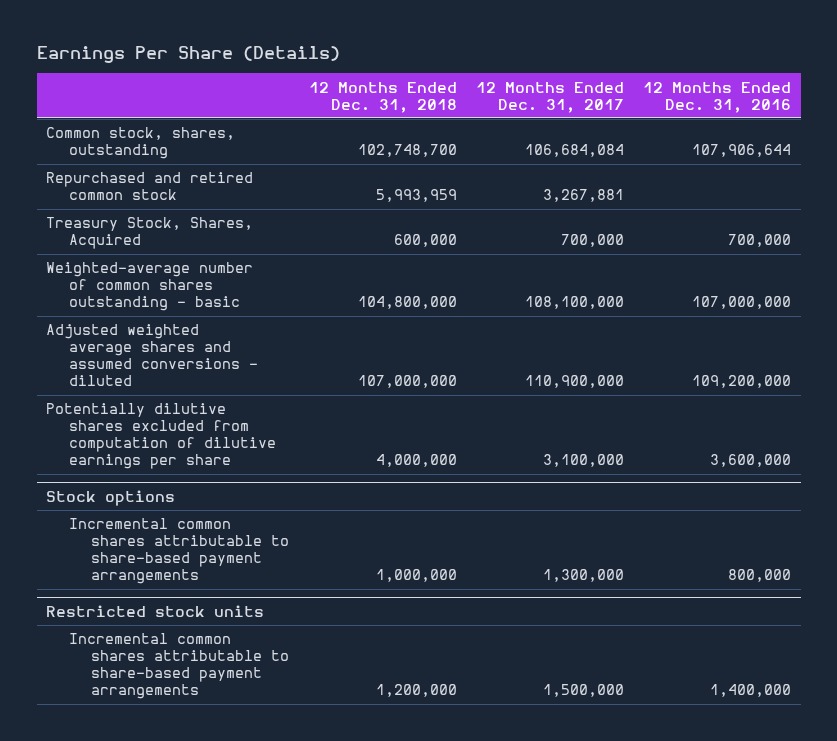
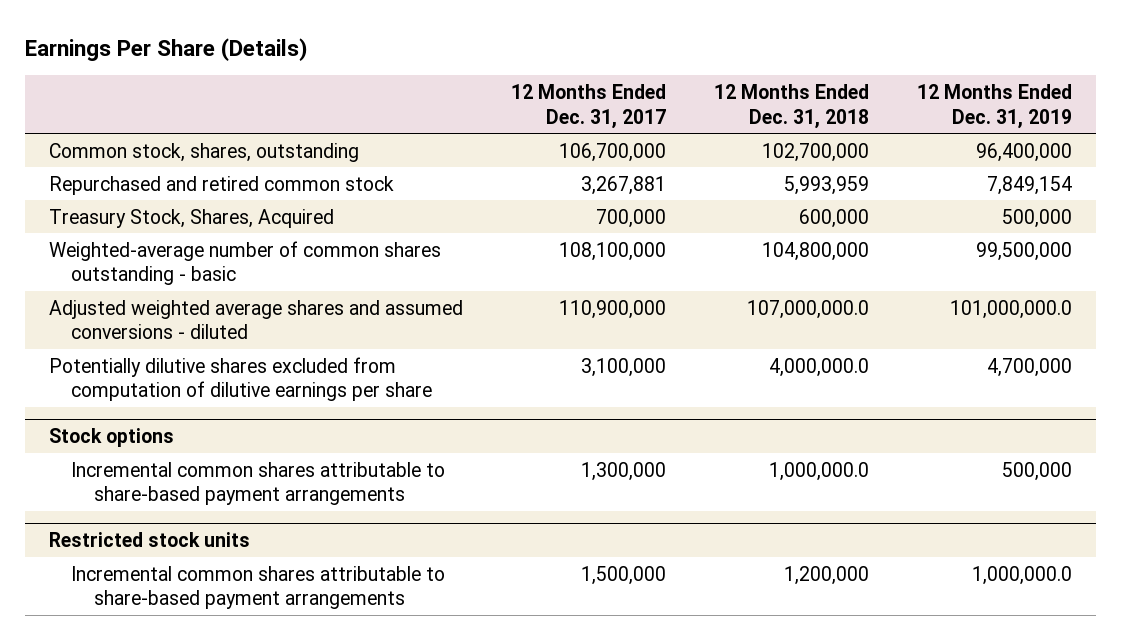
- | 12 Months Ended Dec. 31, 2018 | 12 Months Ended Dec. 31, 2017 | 12 Months Ended Dec. 31, 2016
+ | 12 Months Ended Dec. 31, 2017 | 12 Months Ended Dec. 31, 2018 | 12 Months Ended Dec. 31, 2019
- Common stock, shares, outstanding | 102,748,700 | 106,684,084 | 107,906,644
+ Common stock, shares, outstanding | 106,700,000 | 102,700,000 | 96,400,000
- Adjusted weighted average shares and assumed conversions - diluted | 107,000,000 | 110,900,000 | 109,200,000
- Potentially dilutive shares excluded from computation of dilutive earnings per share | 4,000,000 | 3,100,000 | 3,600,000
+ Adjusted weighted average shares and assumed conversions - diluted | 110,900,000 | 107,000,000.0 | 101,000,000.0
+ Potentially dilutive shares excluded from computation of dilutive earnings per share | 3,100,000 | 4,000,000.0 | 4,700,000
@ Stock options
- Incremental common shares attributable to share-based payment arrangements | 1,000,000 | 1,300,000 | 800,000
+ Incremental common shares attributable to share-based payment arrangements | 1,300,000 | 1,000,000.0 | 500,000

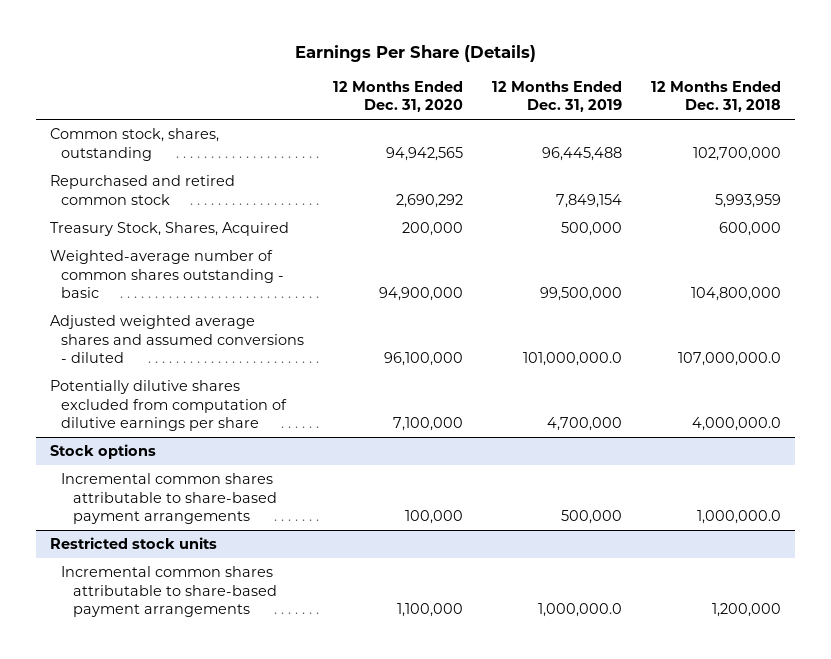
- | 12 Months Ended Dec. 31, 2017 | 12 Months Ended Dec. 31, 2018 | 12 Months Ended Dec. 31, 2019
+ | 12 Months Ended Dec. 31, 2020 | 12 Months Ended Dec. 31, 2019 | 12 Months Ended Dec. 31, 2018
- Common stock, shares, outstanding | 106,700,000 | 102,700,000 | 96,400,000
+ Common stock, shares, outstanding | 94,942,565 | 96,445,488 | 102,700,000

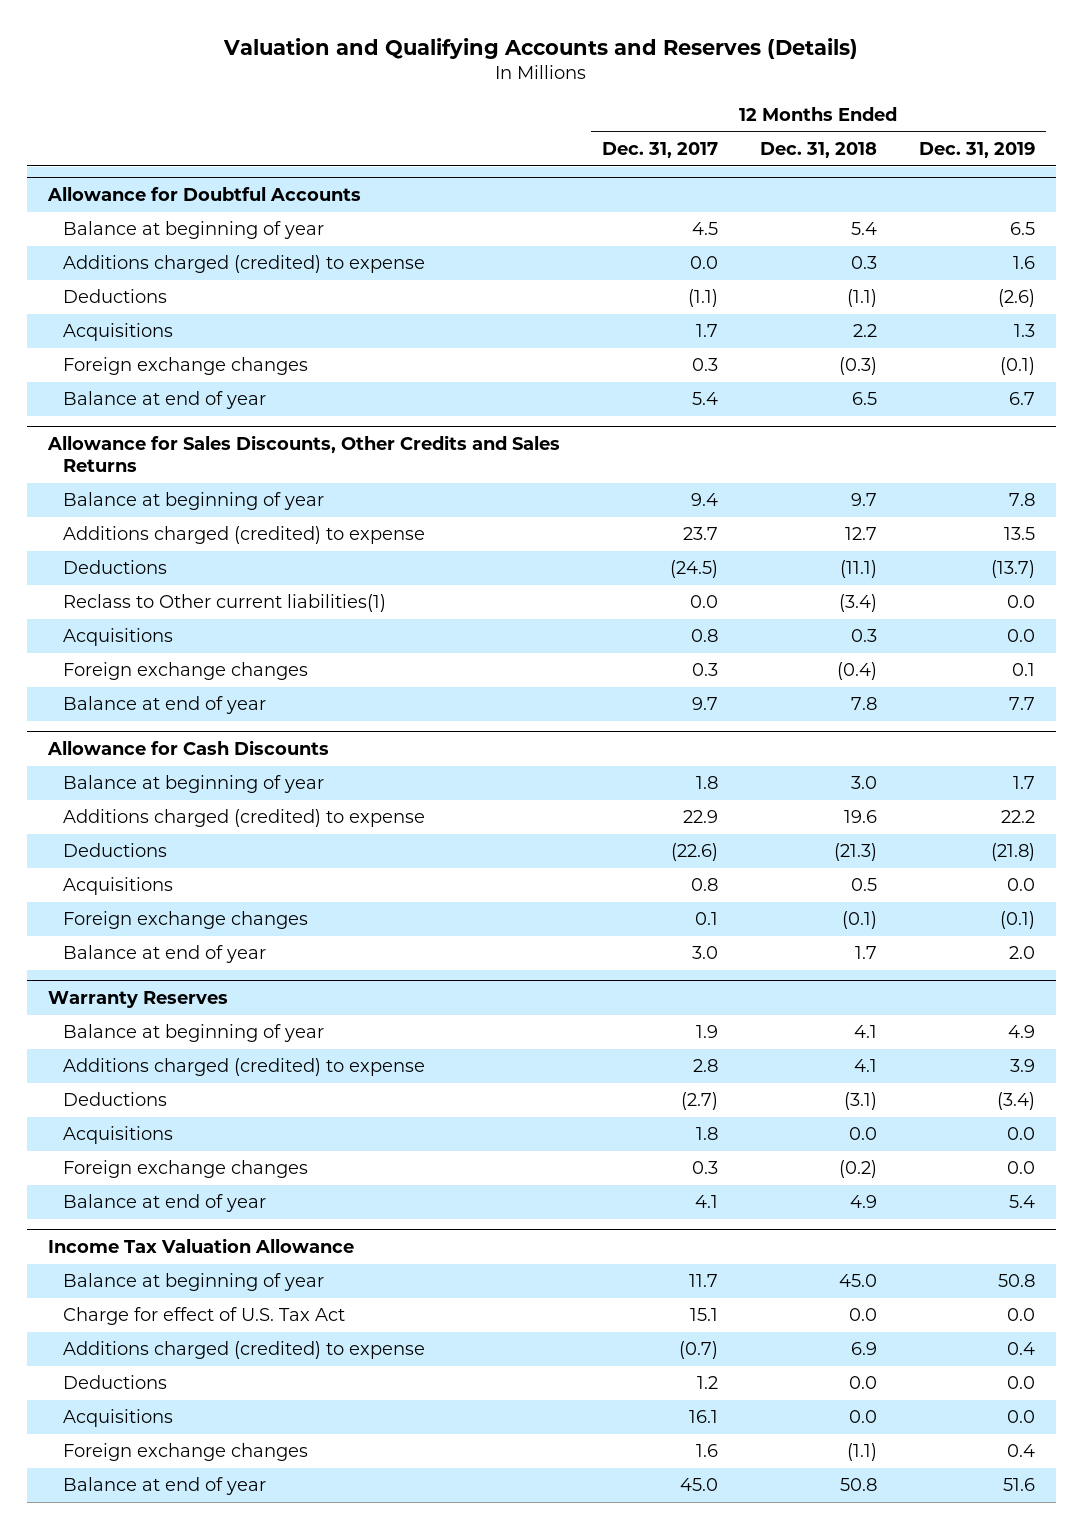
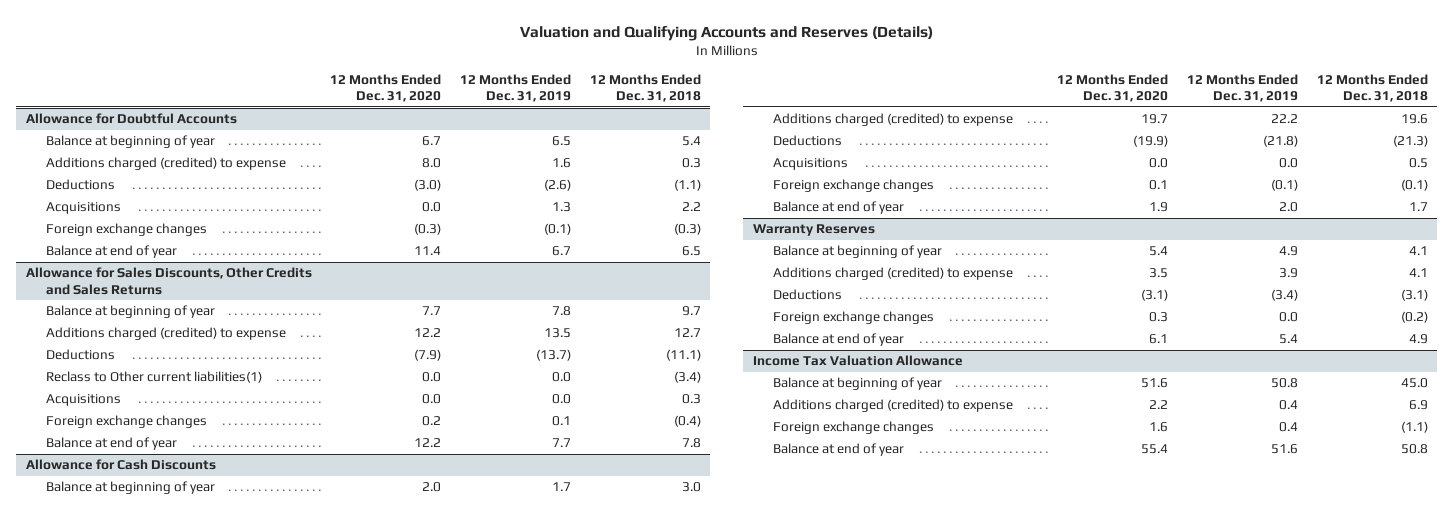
- | 12 Months Ended Dec. 31, 2017 | 12 Months Ended Dec. 31, 2018 | 12 Months Ended Dec. 31, 2019
+ | 12 Months Ended Dec. 31, 2020 | 12 Months Ended Dec. 31, 2019 | 12 Months Ended Dec. 31, 2018
@ Warranty Reserves
- Acquisitions | 1.8 | 0.0 | 0.0
@ Income Tax Valuation Allowance
- Charge for effect of U.S. Tax Act | 15.1 | 0.0 | 0.0
- Deductions | 1.2 | 0.0 | 0.0
- Acquisitions | 16.1 | 0.0 | 0.0

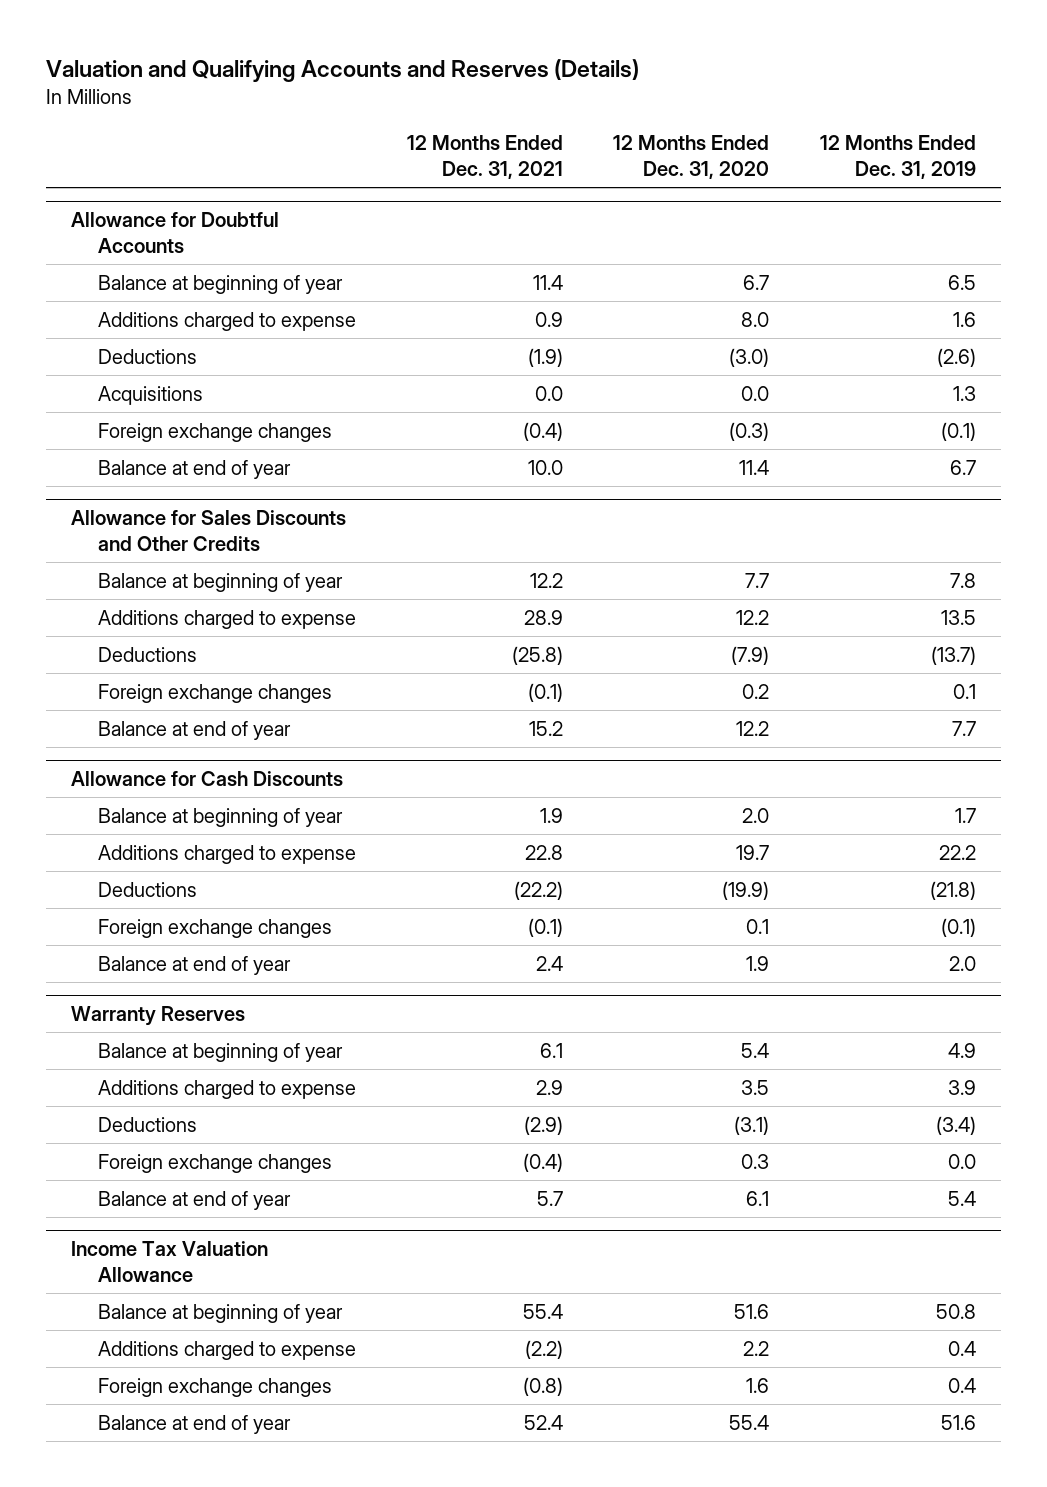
- | 12 Months Ended Dec. 31, 2020 | 12 Months Ended Dec. 31, 2019 | 12 Months Ended Dec. 31, 2018
+ | 12 Months Ended Dec. 31, 2021 | 12 Months Ended Dec. 31, 2020 | 12 Months Ended Dec. 31, 2019
@ Allowance for Doubtful Accounts
- Additions charged (credited) to expense | 8.0 | 1.6 | 0.3
+ Additions charged to expense | 0.9 | 8.0 | 1.6
- Allowance for Sales Discounts, Other Credits and Sales Returns
+ Allowance for Sales Discounts and Other Credits
- Additions charged (credited) to expense | 12.2 | 13.5 | 12.7
+ Additions charged to expense | 28.9 | 12.2 | 13.5
- Reclass to Other current liabilities(1) | 0.0 | 0.0 | (3.4)
- Acquisitions | 0.0 | 0.0 | 0.3
@ Allowance for Cash Discounts
- Additions charged (credited) to expense | 19.7 | 22.2 | 19.6
+ Additions charged to expense | 22.8 | 19.7 | 22.2
- Acquisitions | 0.0 | 0.0 | 0.5
@ Warranty Reserves
- Additions charged (credited) to expense | 3.5 | 3.9 | 4.1
+ Additions charged to expense | 2.9 | 3.5 | 3.9
@ Income Tax Valuation Allowance
- Additions charged (credited) to expense | 2.2 | 0.4 | 6.9
+ Additions charged to expense | (2.2) | 2.2 | 0.4

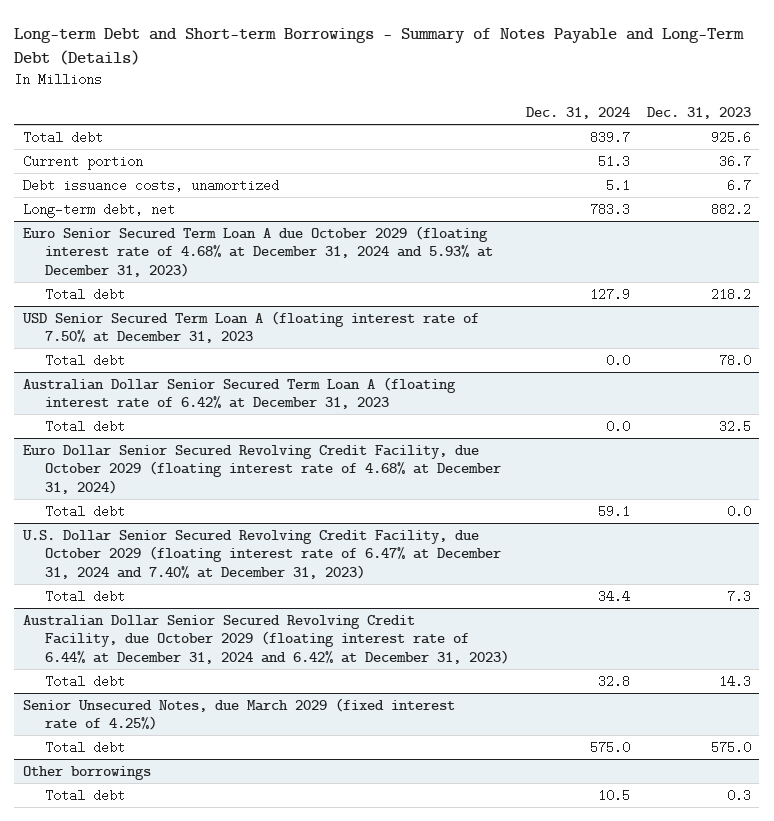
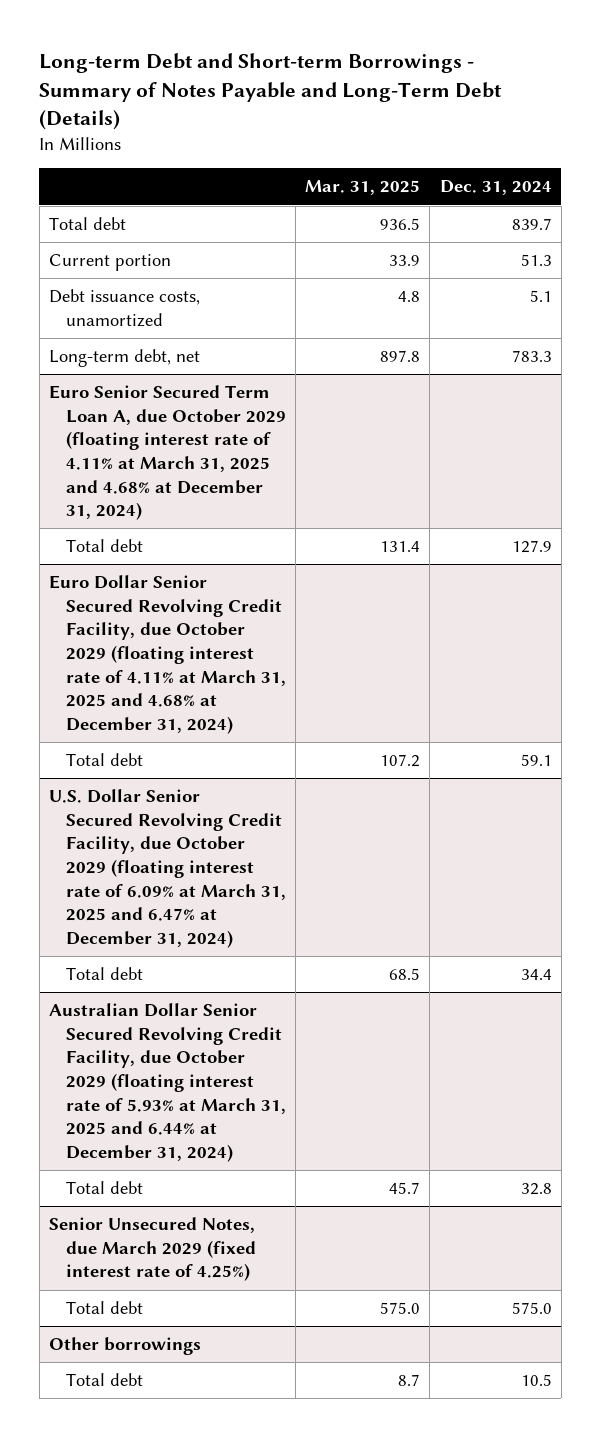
- | Dec. 31, 2024 | Dec. 31, 2023
+ | Mar. 31, 2025 | Dec. 31, 2024
- Euro Senior Secured Term Loan A due October 2029 (floating interest rate of 4.68% at December 31, 2024 and 5.93% at December 31, 2023)
+ Euro Senior Secured Term Loan A, due October 2029 (floating interest rate of 4.11% at March 31, 2025 and 4.68% at December 31, 2024)
- USD Senior Secured Term Loan A (floating interest rate of 7.50% at December 31, 2023
- Total debt | 0.0 | 78.0
- Australian Dollar Senior Secured Term Loan A (floating interest rate of 6.42% at December 31, 2023
- Total debt | 0.0 | 32.5
- Euro Dollar Senior Secured Revolving Credit Facility, due October 2029 (floating interest rate of 4.68% at December 31, 2024)
+ Euro Dollar Senior Secured Revolving Credit Facility, due October 2029 (floating interest rate of 4.11% at March 31, 2025 and 4.68% at December 31, 2024)
- U.S. Dollar Senior Secured Revolving Credit Facility, due October 2029 (floating interest rate of 6.47% at December 31, 2024 and 7.40% at December 31, 2023)
+ U.S. Dollar Senior Secured Revolving Credit Facility, due October 2029 (floating interest rate of 6.09% at March 31, 2025 and 6.47% at December 31, 2024)
- Australian Dollar Senior Secured Revolving Credit Facility, due October 2029 (floating interest rate of 6.44% at December 31, 2024 and 6.42% at December 31, 2023)
+ Australian Dollar Senior Secured Revolving Credit Facility, due October 2029 (floating interest rate of 5.93% at March 31, 2025 and 6.44% at December 31, 2024)

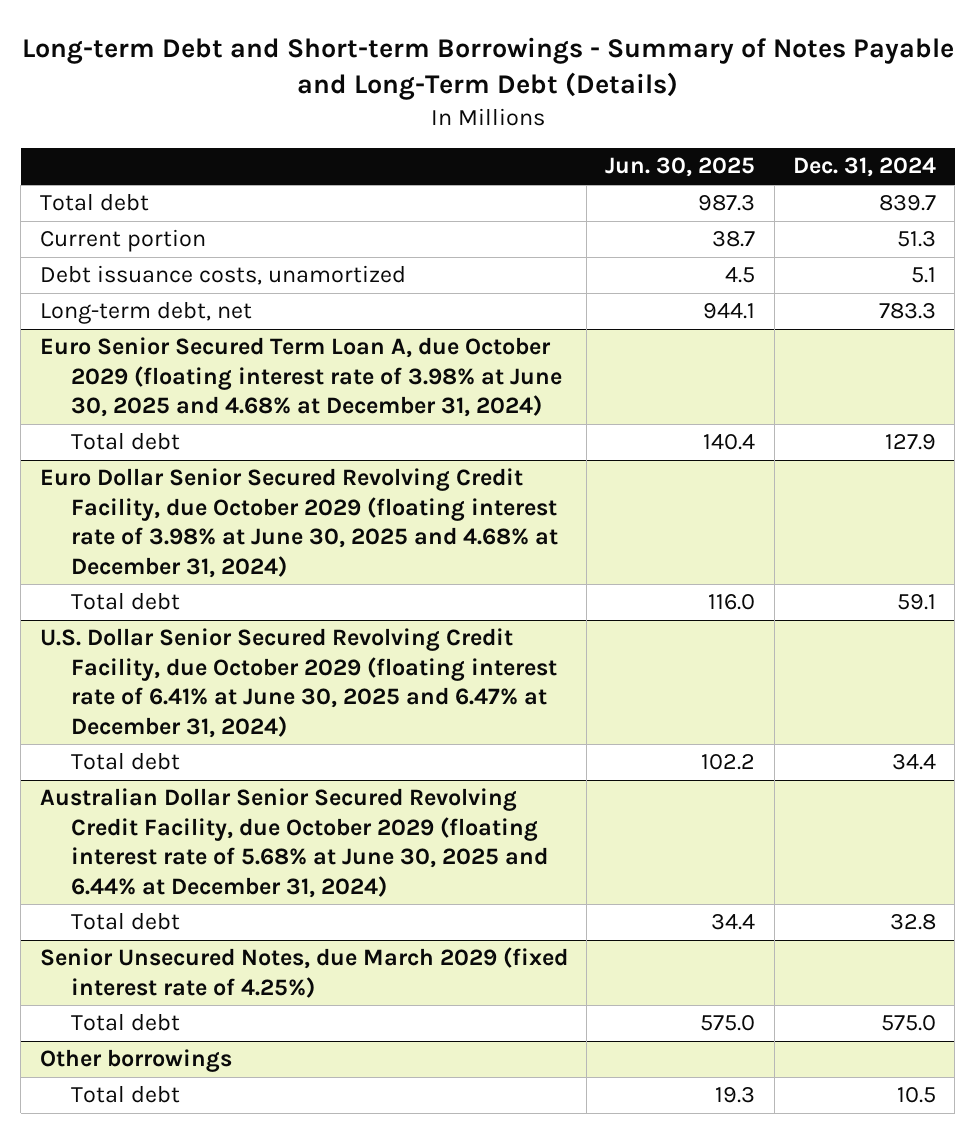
- | Mar. 31, 2025 | Dec. 31, 2024
+ | Jun. 30, 2025 | Dec. 31, 2024
- Euro Senior Secured Term Loan A, due October 2029 (floating interest rate of 4.11% at March 31, 2025 and 4.68% at December 31, 2024)
+ Euro Senior Secured Term Loan A, due October 2029 (floating interest rate of 3.98% at June 30, 2025 and 4.68% at December 31, 2024)
- Euro Dollar Senior Secured Revolving Credit Facility, due October 2029 (floating interest rate of 4.11% at March 31, 2025 and 4.68% at December 31, 2024)
+ Euro Dollar Senior Secured Revolving Credit Facility, due October 2029 (floating interest rate of 3.98% at June 30, 2025 and 4.68% at December 31, 2024)
- U.S. Dollar Senior Secured Revolving Credit Facility, due October 2029 (floating interest rate of 6.09% at March 31, 2025 and 6.47% at December 31, 2024)
+ U.S. Dollar Senior Secured Revolving Credit Facility, due October 2029 (floating interest rate of 6.41% at June 30, 2025 and 6.47% at December 31, 2024)
- Australian Dollar Senior Secured Revolving Credit Facility, due October 2029 (floating interest rate of 5.93% at March 31, 2025 and 6.44% at December 31, 2024)
+ Australian Dollar Senior Secured Revolving Credit Facility, due October 2029 (floating interest rate of 5.68% at June 30, 2025 and 6.44% at December 31, 2024)

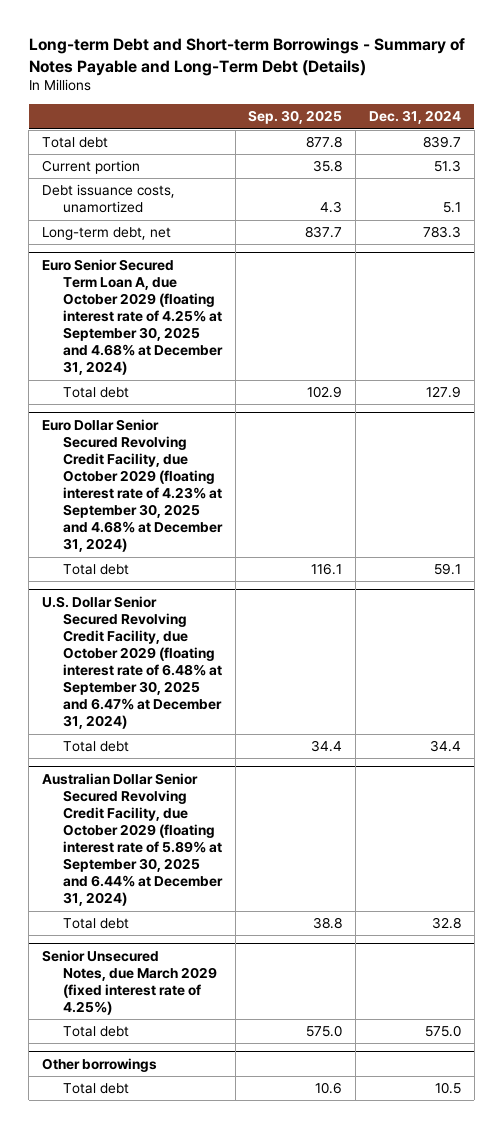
- | Jun. 30, 2025 | Dec. 31, 2024
+ | Sep. 30, 2025 | Dec. 31, 2024
- Euro Senior Secured Term Loan A, due October 2029 (floating interest rate of 3.98% at June 30, 2025 and 4.68% at December 31, 2024)
+ Euro Senior Secured Term Loan A, due October 2029 (floating interest rate of 4.25% at September 30, 2025 and 4.68% at December 31, 2024)
- Euro Dollar Senior Secured Revolving Credit Facility, due October 2029 (floating interest rate of 3.98% at June 30, 2025 and 4.68% at December 31, 2024)
+ Euro Dollar Senior Secured Revolving Credit Facility, due October 2029 (floating interest rate of 4.23% at September 30, 2025 and 4.68% at December 31, 2024)
- U.S. Dollar Senior Secured Revolving Credit Facility, due October 2029 (floating interest rate of 6.41% at June 30, 2025 and 6.47% at December 31, 2024)
+ U.S. Dollar Senior Secured Revolving Credit Facility, due October 2029 (floating interest rate of 6.48% at September 30, 2025 and 6.47% at December 31, 2024)
- Australian Dollar Senior Secured Revolving Credit Facility, due October 2029 (floating interest rate of 5.68% at June 30, 2025 and 6.44% at December 31, 2024)
+ Australian Dollar Senior Secured Revolving Credit Facility, due October 2029 (floating interest rate of 5.89% at September 30, 2025 and 6.44% at December 31, 2024)

